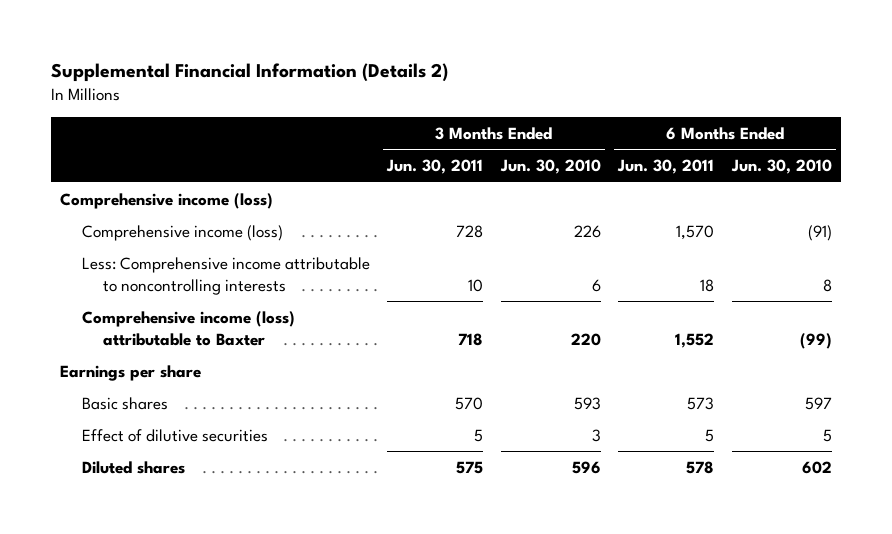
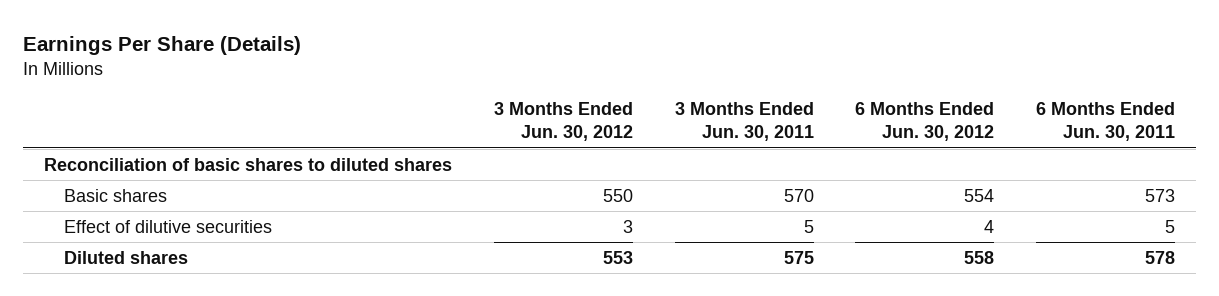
- Supplemental Financial Information (Details 2)
+ Earnings Per Share (Details)
- | 3 Months Ended Jun. 30, 2011 | 3 Months Ended Jun. 30, 2010 | 6 Months Ended Jun. 30, 2011 | 6 Months Ended Jun. 30, 2010
+ | 3 Months Ended Jun. 30, 2012 | 3 Months Ended Jun. 30, 2011 | 6 Months Ended Jun. 30, 2012 | 6 Months Ended Jun. 30, 2011
- Comprehensive income (loss)
- Comprehensive income (loss) | 728 | 226 | 1,570 | (91)
- Less: Comprehensive income attributable to noncontrolling interests | 10 | 6 | 18 | 8
- Comprehensive income (loss) attributable to Baxter | 718 | 220 | 1,552 | (99)
- Earnings per share
+ Reconciliation of basic shares to diluted shares

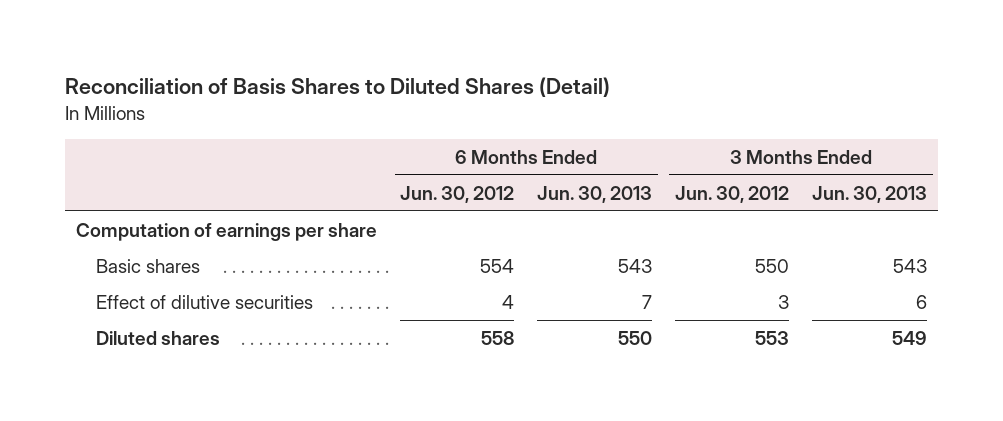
- Earnings Per Share (Details)
+ Reconciliation of Basis Shares to Diluted Shares (Detail)
- | 3 Months Ended Jun. 30, 2012 | 3 Months Ended Jun. 30, 2011 | 6 Months Ended Jun. 30, 2012 | 6 Months Ended Jun. 30, 2011
+ | 6 Months Ended Jun. 30, 2012 | 6 Months Ended Jun. 30, 2013 | 3 Months Ended Jun. 30, 2012 | 3 Months Ended Jun. 30, 2013
- Reconciliation of basic shares to diluted shares
+ Computation of earnings per share

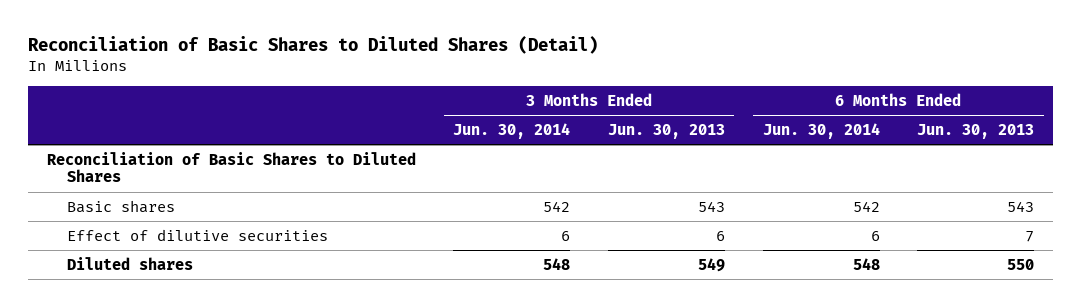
- Reconciliation of Basis Shares to Diluted Shares (Detail)
+ Reconciliation of Basic Shares to Diluted Shares (Detail)
- | 6 Months Ended Jun. 30, 2012 | 6 Months Ended Jun. 30, 2013 | 3 Months Ended Jun. 30, 2012 | 3 Months Ended Jun. 30, 2013
+ | 3 Months Ended Jun. 30, 2014 | 3 Months Ended Jun. 30, 2013 | 6 Months Ended Jun. 30, 2014 | 6 Months Ended Jun. 30, 2013
- Computation of earnings per share
+ Reconciliation of Basic Shares to Diluted Shares

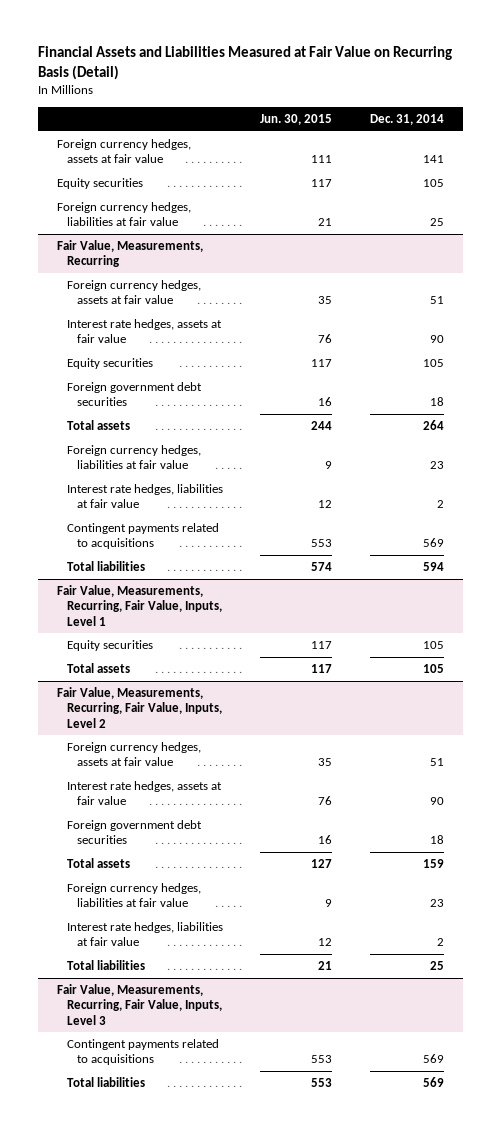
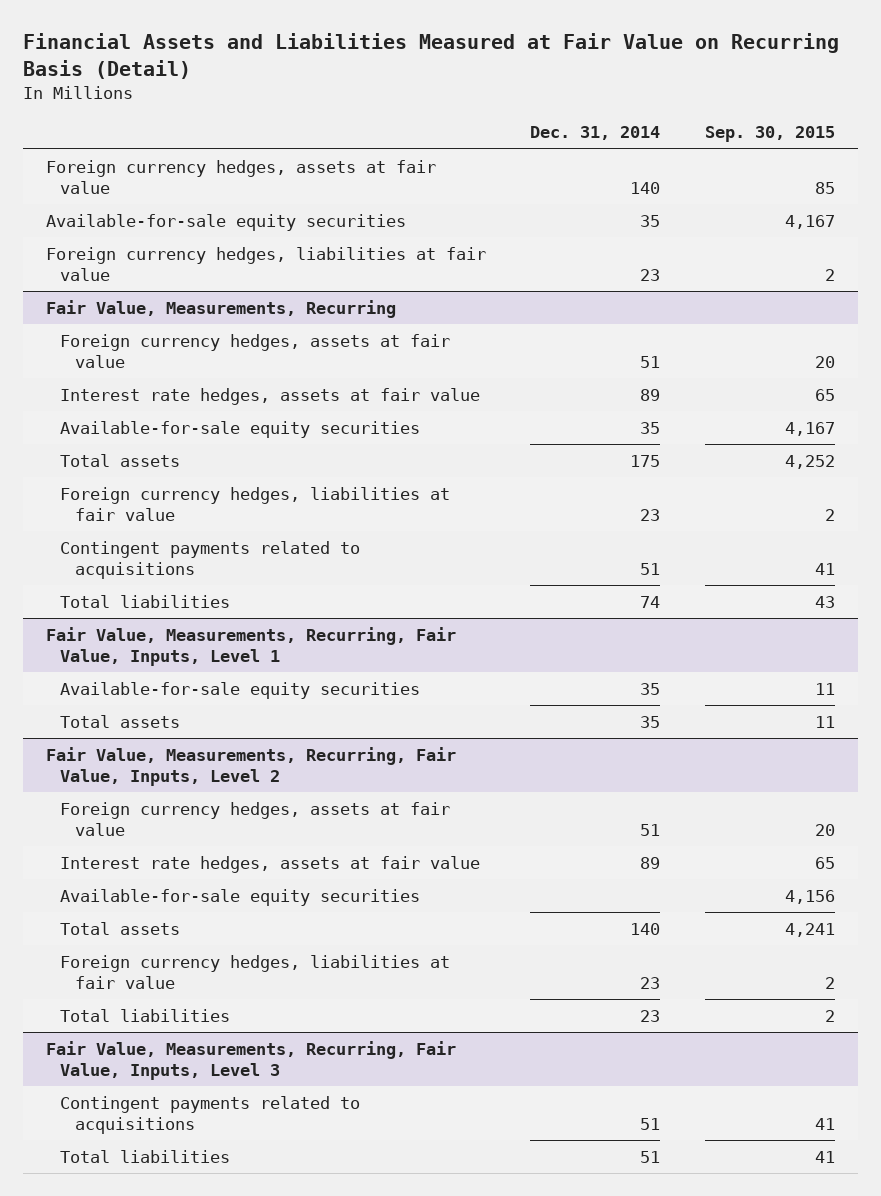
- | Jun. 30, 2015 | Dec. 31, 2014
+ | Dec. 31, 2014 | Sep. 30, 2015
- Foreign currency hedges, assets at fair value | 111 | 141
- Equity securities | 117 | 105
- Foreign currency hedges, liabilities at fair value | 21 | 25
+ Foreign currency hedges, assets at fair value | 140 | 85
+ Available-for-sale equity securities | 35 | 4,167
+ Foreign currency hedges, liabilities at fair value | 23 | 2
@ Fair Value, Measurements, Recurring
- Interest rate hedges, assets at fair value | 76 | 90
- Equity securities | 117 | 105
- Foreign government debt securities | 16 | 18
- Total assets | 244 | 264
+ Interest rate hedges, assets at fair value | 89 | 65
+ Available-for-sale equity securities | 35 | 4,167
+ Total assets | 175 | 4,252
- Interest rate hedges, liabilities at fair value | 12 | 2
- Contingent payments related to acquisitions | 553 | 569
- Total liabilities | 574 | 594
+ Contingent payments related to acquisitions | 51 | 41
+ Total liabilities | 74 | 43
@ Fair Value, Measurements, Recurring, Fair Value, Inputs, Level 1
- Equity securities | 117 | 105
- Total assets | 117 | 105
+ Available-for-sale equity securities | 35 | 11
+ Total assets | 35 | 11
@ Fair Value, Measurements, Recurring, Fair Value, Inputs, Level 2
- Interest rate hedges, assets at fair value | 76 | 90
- Foreign government debt securities | 16 | 18
- Total assets | 127 | 159
+ Interest rate hedges, assets at fair value | 89 | 65
+ Available-for-sale equity securities | | 4,156
+ Total assets | 140 | 4,241
- Interest rate hedges, liabilities at fair value | 12 | 2
- Total liabilities | 21 | 25
+ Total liabilities | 23 | 2
@ Fair Value, Measurements, Recurring, Fair Value, Inputs, Level 3
- Contingent payments related to acquisitions | 553 | 569
- Total liabilities | 553 | 569
+ Contingent payments related to acquisitions | 51 | 41
+ Total liabilities | 51 | 41

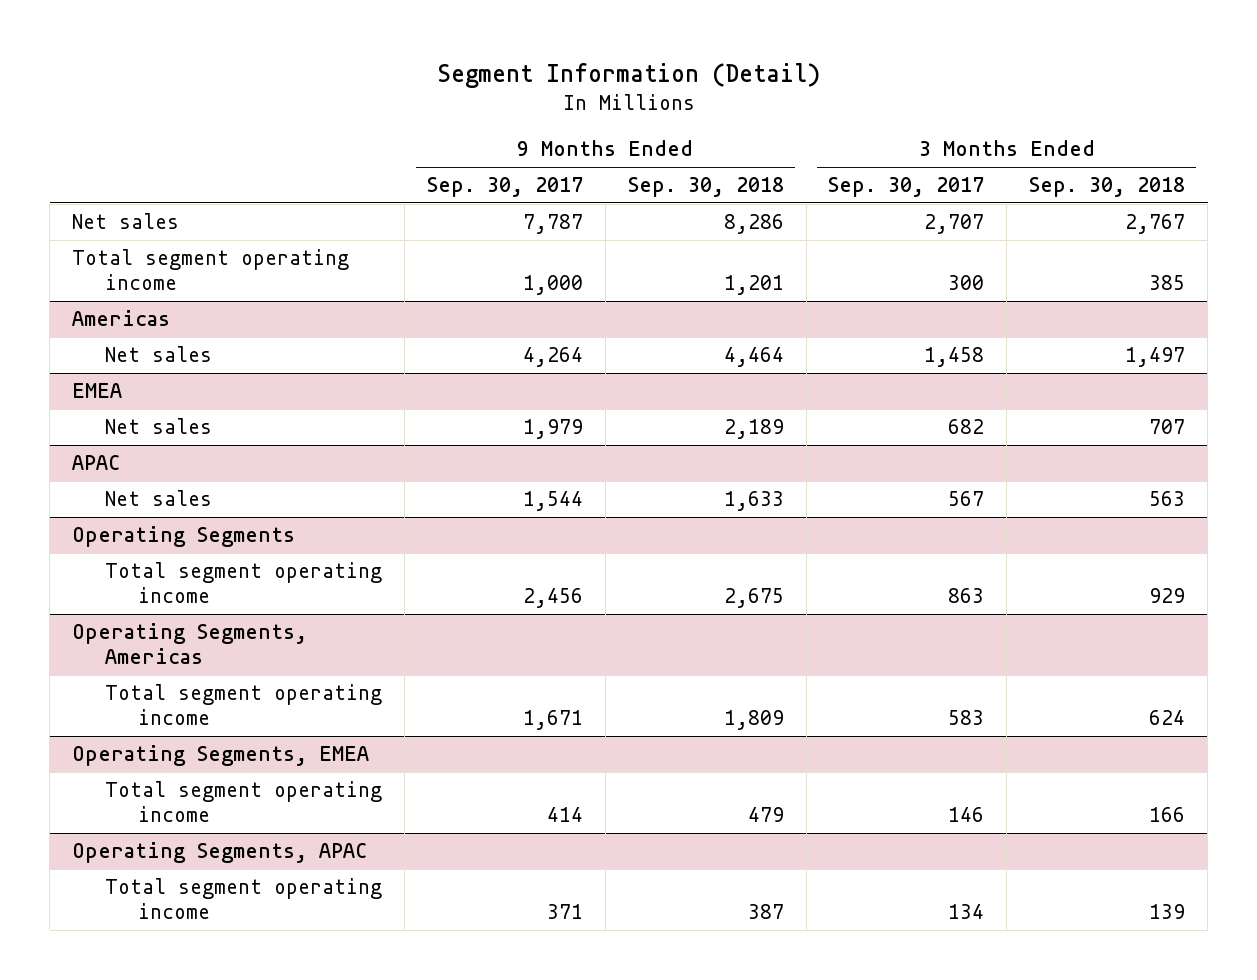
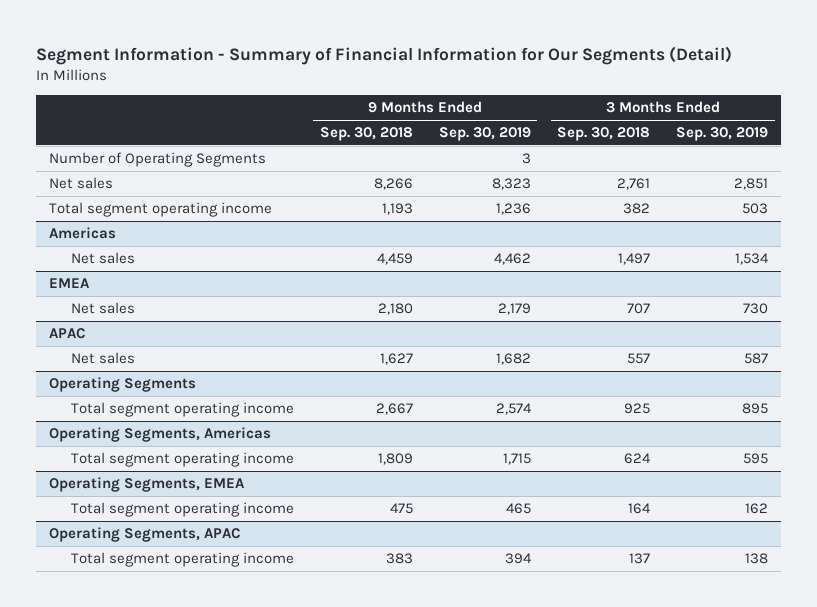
- Segment Information (Detail)
+ Segment Information - Summary of Financial Information for Our Segments (Detail)
- | 9 Months Ended Sep. 30, 2017 | 9 Months Ended Sep. 30, 2018 | 3 Months Ended Sep. 30, 2017 | 3 Months Ended Sep. 30, 2018
+ | 9 Months Ended Sep. 30, 2018 | 9 Months Ended Sep. 30, 2019 | 3 Months Ended Sep. 30, 2018 | 3 Months Ended Sep. 30, 2019
- Net sales | 7,787 | 8,286 | 2,707 | 2,767
- Total segment operating income | 1,000 | 1,201 | 300 | 385
+ Number of Operating Segments | | 3 | |
+ Net sales | 8,266 | 8,323 | 2,761 | 2,851
+ Total segment operating income | 1,193 | 1,236 | 382 | 503
@ Americas
- Net sales | 4,264 | 4,464 | 1,458 | 1,497
+ Net sales | 4,459 | 4,462 | 1,497 | 1,534
@ EMEA
- Net sales | 1,979 | 2,189 | 682 | 707
+ Net sales | 2,180 | 2,179 | 707 | 730
@ APAC
- Net sales | 1,544 | 1,633 | 567 | 563
+ Net sales | 1,627 | 1,682 | 557 | 587
@ Operating Segments
- Total segment operating income | 2,456 | 2,675 | 863 | 929
+ Total segment operating income | 2,667 | 2,574 | 925 | 895
@ Operating Segments, EMEA
- Total segment operating income | 414 | 479 | 146 | 166
+ Total segment operating income | 475 | 465 | 164 | 162
@ Operating Segments, APAC
- Total segment operating income | 371 | 387 | 134 | 139
+ Total segment operating income | 383 | 394 | 137 | 138

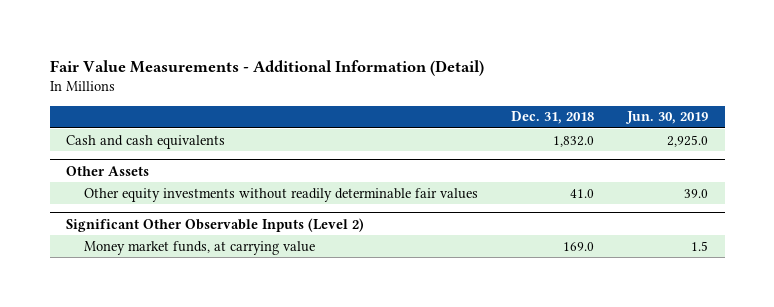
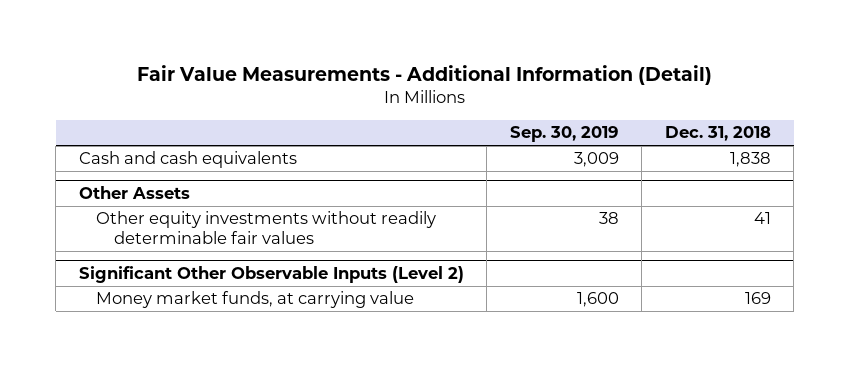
- | Dec. 31, 2018 | Jun. 30, 2019
+ | Sep. 30, 2019 | Dec. 31, 2018
- Cash and cash equivalents | 1,832.0 | 2,925.0
+ Cash and cash equivalents | 3,009 | 1,838
@ Other Assets
- Other equity investments without readily determinable fair values | 41.0 | 39.0
+ Other equity investments without readily determinable fair values | 38 | 41
@ Significant Other Observable Inputs (Level 2)
- Money market funds, at carrying value | 169.0 | 1.5
+ Money market funds, at carrying value | 1,600 | 169

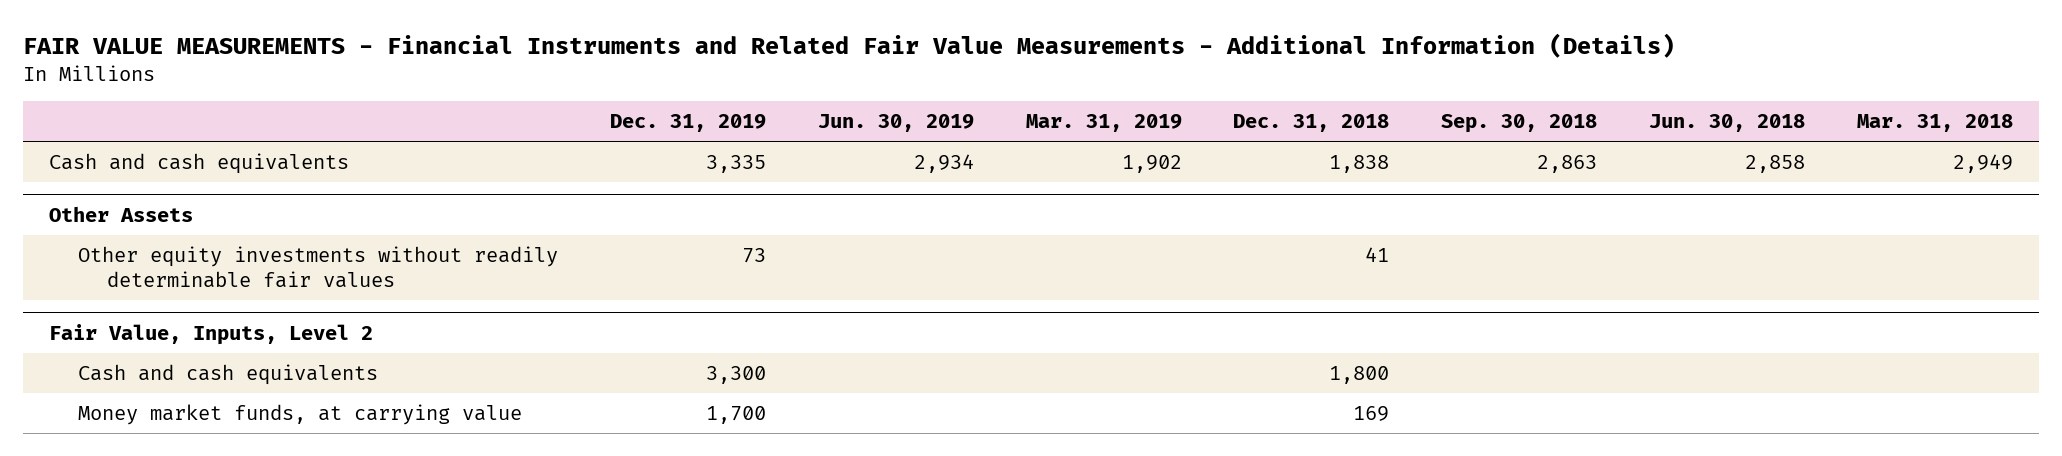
- Fair Value Measurements - Additional Information (Detail)
+ FAIR VALUE MEASUREMENTS - Financial Instruments and Related Fair Value Measurements - Additional Information (Details)
- | Sep. 30, 2019 | Dec. 31, 2018
+ | Dec. 31, 2019 | Jun. 30, 2019 | Mar. 31, 2019 | Dec. 31, 2018 | Sep. 30, 2018 | Jun. 30, 2018 | Mar. 31, 2018
- Significant Other Observable Inputs (Level 2)
+ Fair Value, Inputs, Level 2
+ Cash and cash equivalents | 3,300 | | | 1,800 | | |

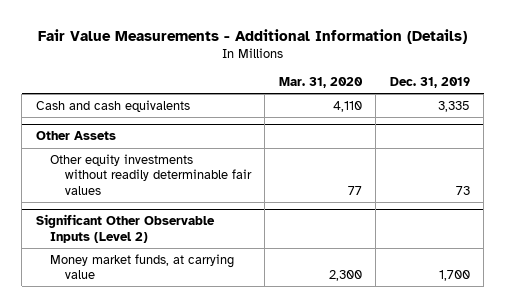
- FAIR VALUE MEASUREMENTS - Financial Instruments and Related Fair Value Measurements - Additional Information (Details)
+ Fair Value Measurements - Additional Information (Details)
- | Dec. 31, 2019 | Jun. 30, 2019 | Mar. 31, 2019 | Dec. 31, 2018 | Sep. 30, 2018 | Jun. 30, 2018 | Mar. 31, 2018
+ | Mar. 31, 2020 | Dec. 31, 2019
- Fair Value, Inputs, Level 2
- Cash and cash equivalents | 3,300 | | | 1,800 | | |
+ Significant Other Observable Inputs (Level 2)

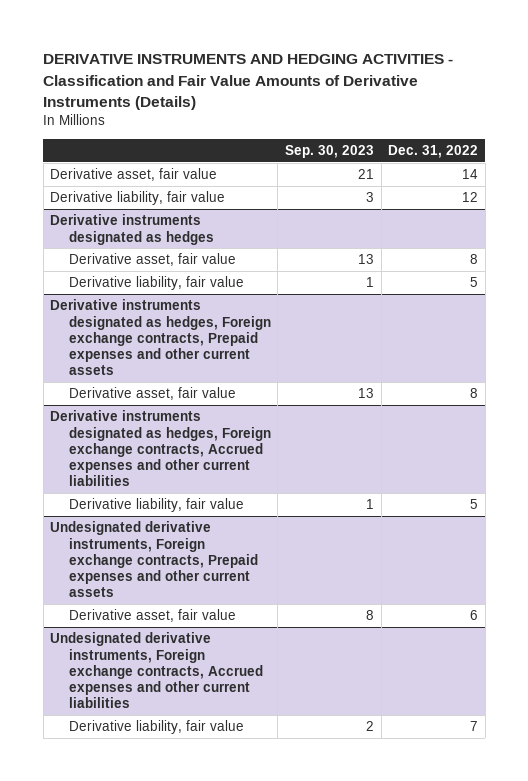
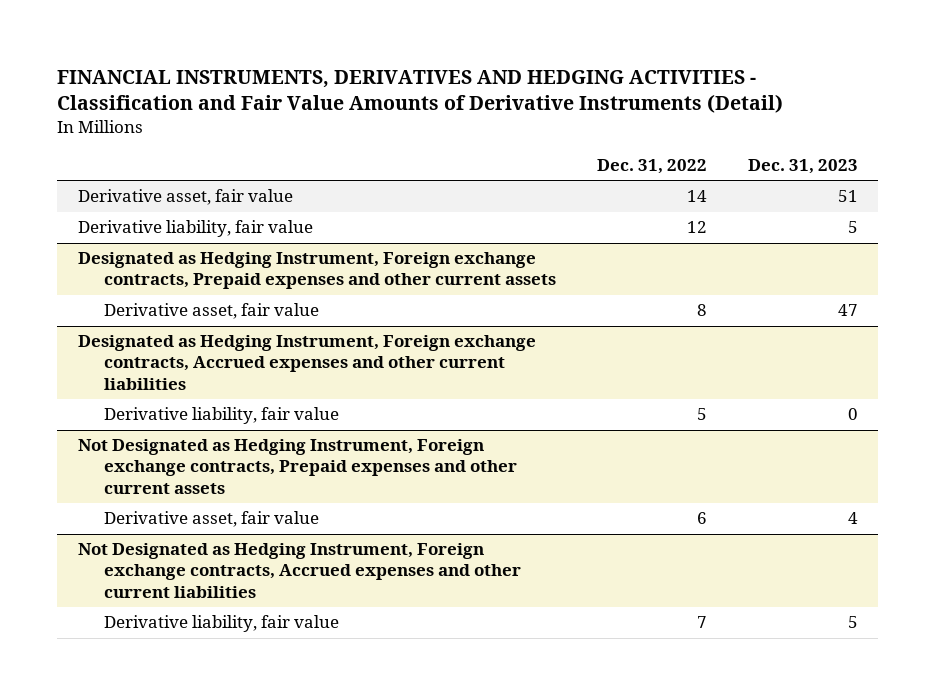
- DERIVATIVE INSTRUMENTS AND HEDGING ACTIVITIES - Classification and Fair Value Amounts of Derivative Instruments (Details)
+ FINANCIAL INSTRUMENTS, DERIVATIVES AND HEDGING ACTIVITIES - Classification and Fair Value Amounts of Derivative Instruments (Detail)
- | Sep. 30, 2023 | Dec. 31, 2022
+ | Dec. 31, 2022 | Dec. 31, 2023
- Derivative instruments designated as hedges
- Derivative asset, fair value | 13 | 8
- Derivative liability, fair value | 1 | 5
- Derivative instruments designated as hedges, Foreign exchange contracts, Prepaid expenses and other current assets
+ Designated as Hedging Instrument, Foreign exchange contracts, Prepaid expenses and other current assets
- Derivative instruments designated as hedges, Foreign exchange contracts, Accrued expenses and other current liabilities
+ Designated as Hedging Instrument, Foreign exchange contracts, Accrued expenses and other current liabilities
- Undesignated derivative instruments, Foreign exchange contracts, Prepaid expenses and other current assets
+ Not Designated as Hedging Instrument, Foreign exchange contracts, Prepaid expenses and other current assets
- Undesignated derivative instruments, Foreign exchange contracts, Accrued expenses and other current liabilities
+ Not Designated as Hedging Instrument, Foreign exchange contracts, Accrued expenses and other current liabilities

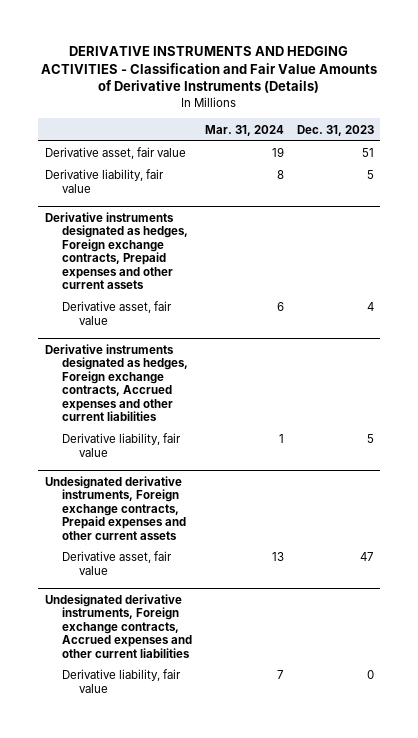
- FINANCIAL INSTRUMENTS, DERIVATIVES AND HEDGING ACTIVITIES - Classification and Fair Value Amounts of Derivative Instruments (Detail)
+ DERIVATIVE INSTRUMENTS AND HEDGING ACTIVITIES - Classification and Fair Value Amounts of Derivative Instruments (Details)
- | Dec. 31, 2022 | Dec. 31, 2023
+ | Mar. 31, 2024 | Dec. 31, 2023
- Designated as Hedging Instrument, Foreign exchange contracts, Prepaid expenses and other current assets
- Derivative asset, fair value | 8 | 47
- Designated as Hedging Instrument, Foreign exchange contracts, Accrued expenses and other current liabilities
- Derivative liability, fair value | 5 | 0
- Not Designated as Hedging Instrument, Foreign exchange contracts, Prepaid expenses and other current assets
+ Derivative instruments designated as hedges, Foreign exchange contracts, Prepaid expenses and other current assets
- Not Designated as Hedging Instrument, Foreign exchange contracts, Accrued expenses and other current liabilities
+ Derivative instruments designated as hedges, Foreign exchange contracts, Accrued expenses and other current liabilities
+ Undesignated derivative instruments, Foreign exchange contracts, Prepaid expenses and other current assets
+ Derivative asset, fair value | 13 | 47
+ Undesignated derivative instruments, Foreign exchange contracts, Accrued expenses and other current liabilities
+ Derivative liability, fair value | 7 | 0

